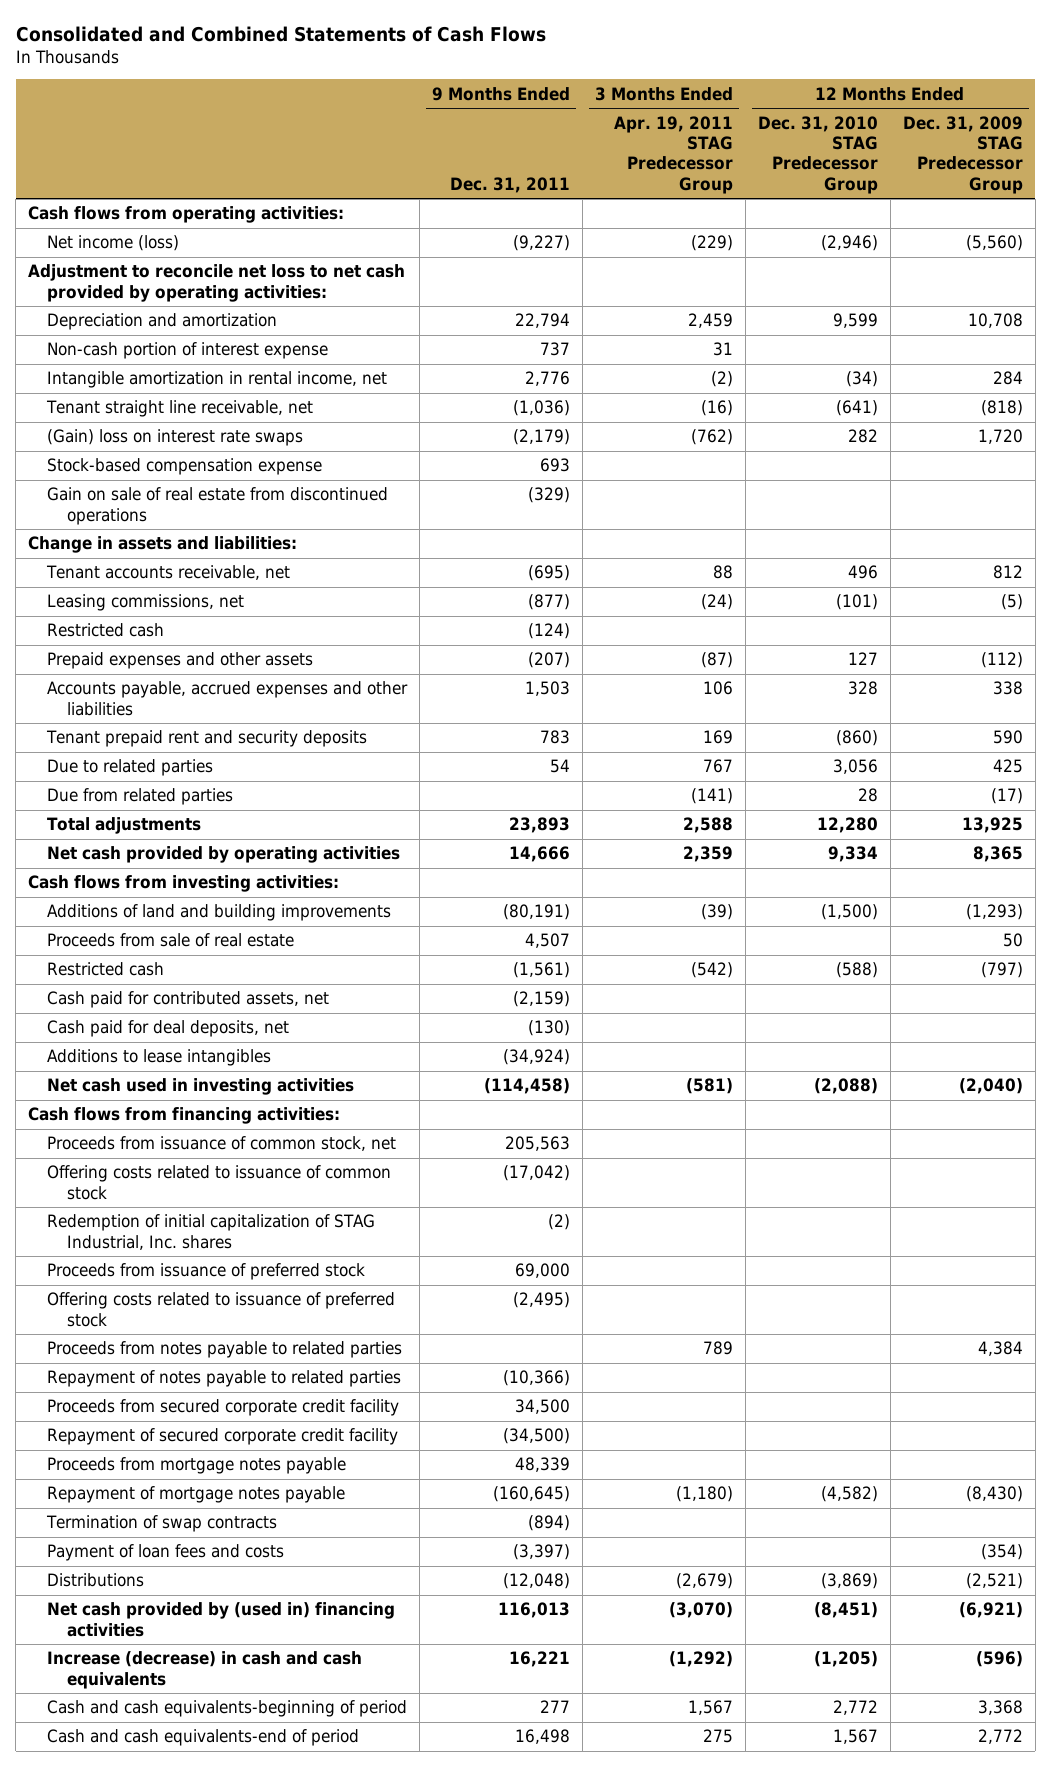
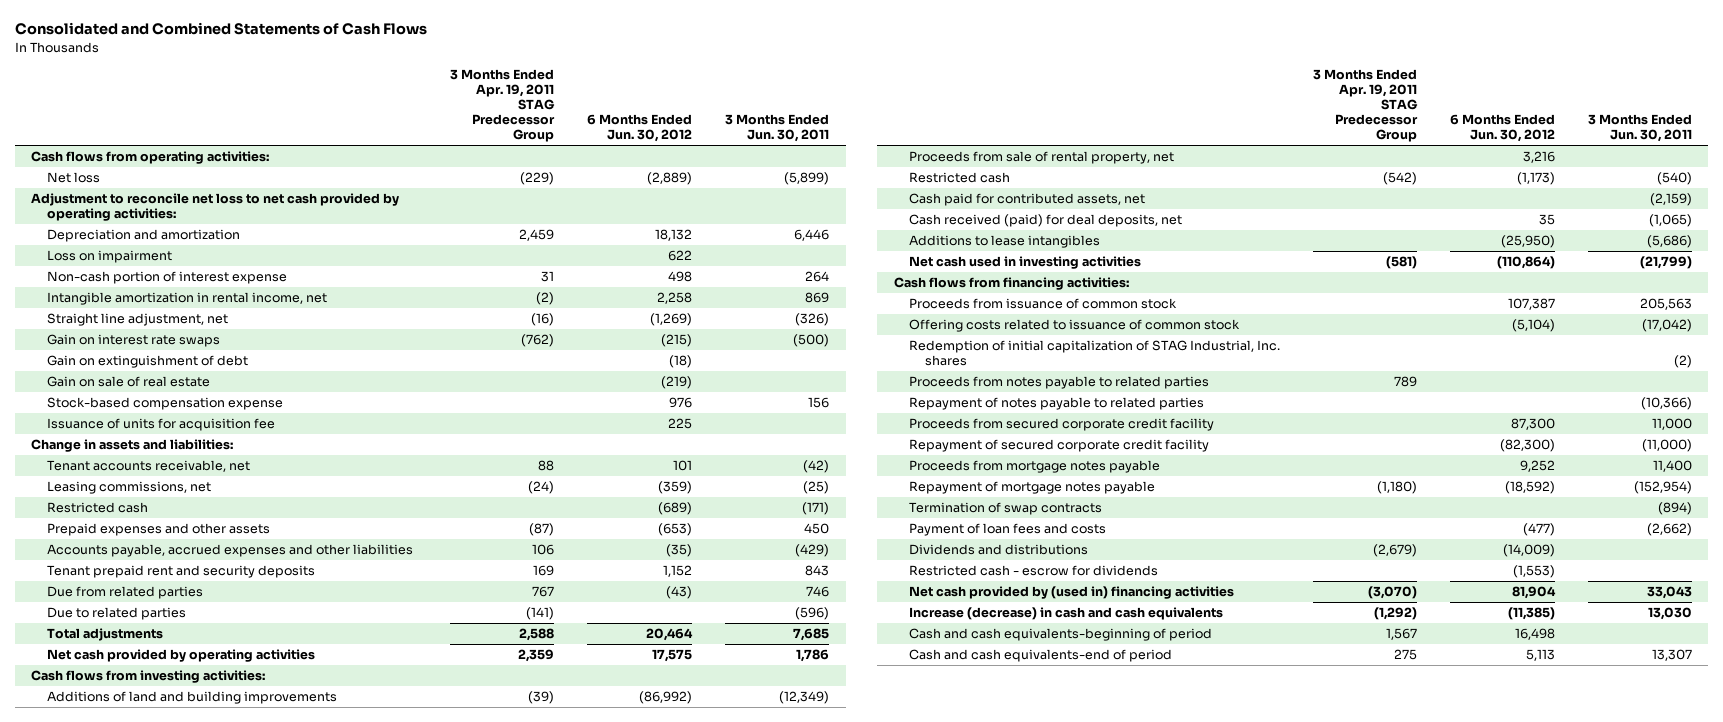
- | 9 Months Ended Dec. 31, 2011 | 3 Months Ended Apr. 19, 2011 STAG Predecessor Group | 12 Months Ended Dec. 31, 2010 STAG Predecessor Group | 12 Months Ended Dec. 31, 2009 STAG Predecessor Group
+ | 3 Months Ended Apr. 19, 2011 STAG Predecessor Group | 6 Months Ended Jun. 30, 2012 | 3 Months Ended Jun. 30, 2011
- Net income (loss) | (9,227) | (229) | (2,946) | (5,560)
+ Net loss | (229) | (2,889) | (5,899)
+ Loss on impairment | | 622 |
- Tenant straight line receivable, net | (1,036) | (16) | (641) | (818)
- (Gain) loss on interest rate swaps | (2,179) | (762) | 282 | 1,720
+ Straight line adjustment, net | (16) | (1,269) | (326)
+ Gain on interest rate swaps | (762) | (215) | (500)
+ Gain on extinguishment of debt | | (18) |
+ Gain on sale of real estate | | (219) |
- Gain on sale of real estate from discontinued operations | (329) | | |
+ Issuance of units for acquisition fee | | 225 |
- Due to related parties | 54 | 767 | 3,056 | 425
- Due from related parties | | (141) | 28 | (17)
+ Due from related parties | 767 | (43) | 746
+ Due to related parties | (141) | | (596)
- Proceeds from sale of real estate | 4,507 | | | 50
+ Proceeds from sale of rental property, net | | 3,216 |
- Cash paid for deal deposits, net | (130) | | |
+ Cash received (paid) for deal deposits, net | | 35 | (1,065)
- Proceeds from issuance of common stock, net | 205,563 | | |
+ Proceeds from issuance of common stock | | 107,387 | 205,563
- Proceeds from issuance of preferred stock | 69,000 | | |
- Offering costs related to issuance of preferred stock | (2,495) | | |
- Distributions | (12,048) | (2,679) | (3,869) | (2,521)
+ Dividends and distributions | (2,679) | (14,009) |
+ Restricted cash - escrow for dividends | | (1,553) |

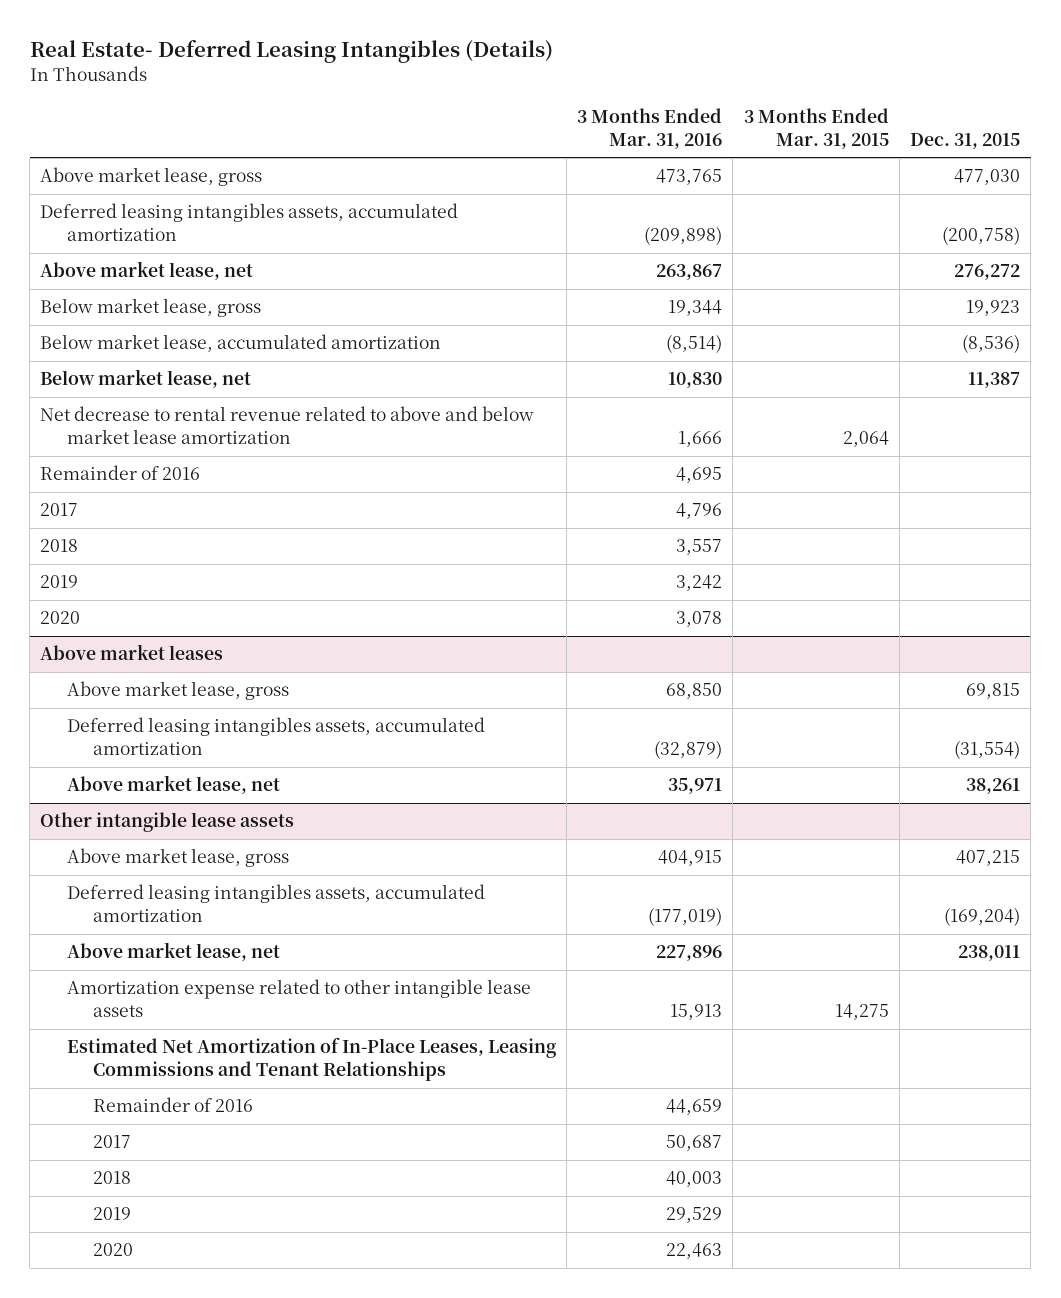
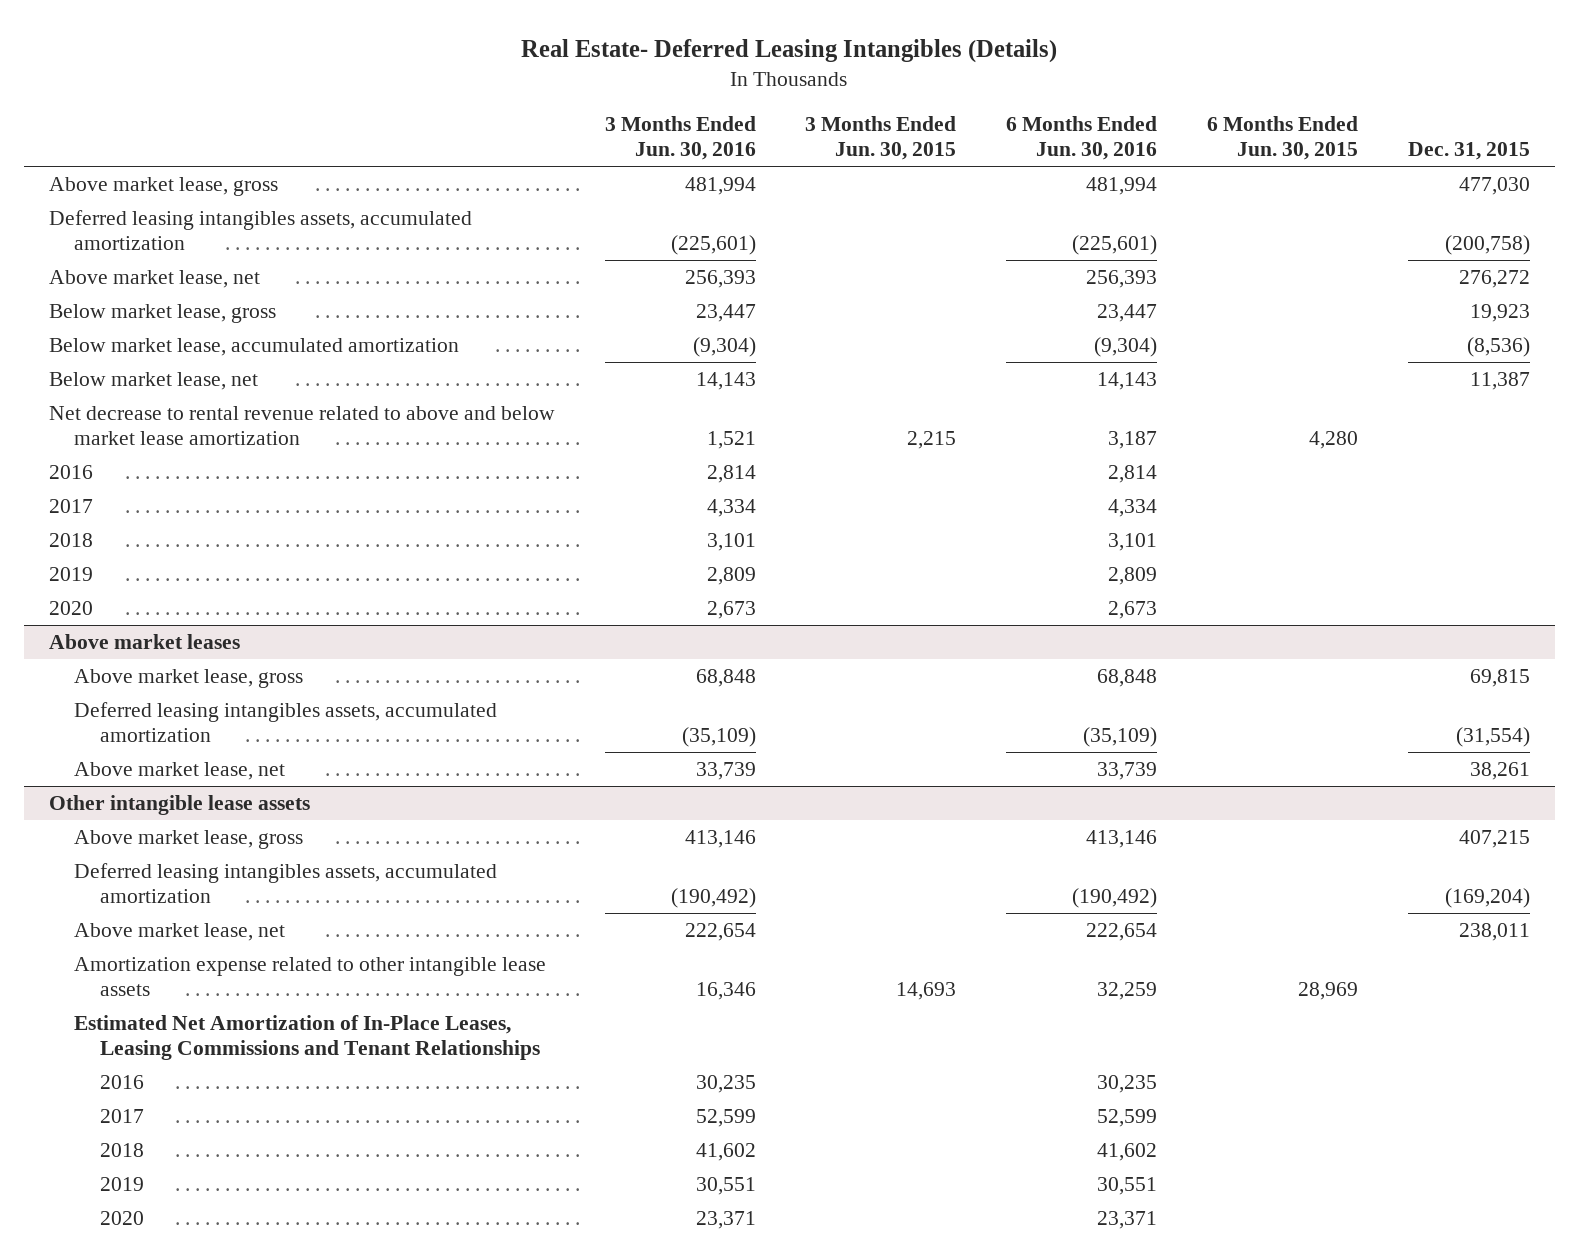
- | 3 Months Ended Mar. 31, 2016 | 3 Months Ended Mar. 31, 2015 | Dec. 31, 2015
+ | 3 Months Ended Jun. 30, 2016 | 3 Months Ended Jun. 30, 2015 | 6 Months Ended Jun. 30, 2016 | 6 Months Ended Jun. 30, 2015 | Dec. 31, 2015
- Remainder of 2016 | 4,695 | |
+ 2016 | 2,814 | | 2,814 | |
@ Other intangible lease assets
- Remainder of 2016 | 44,659 | |
+ 2016 | 30,235 | | 30,235 | |

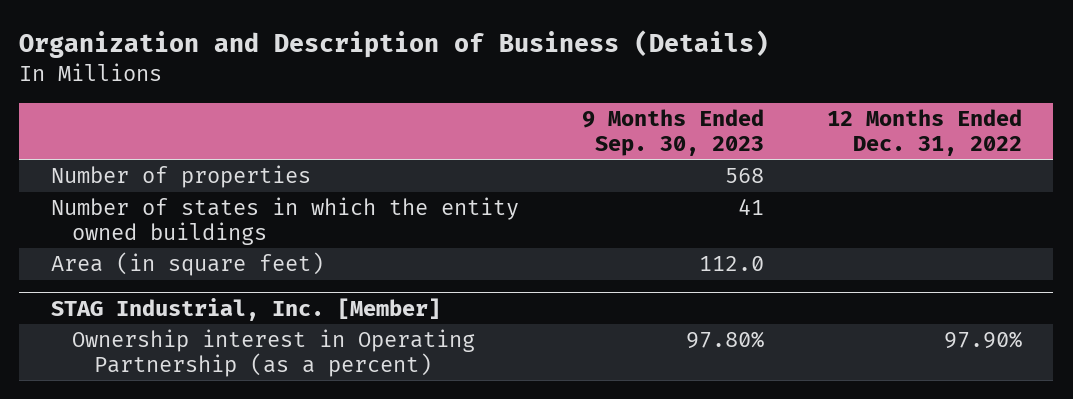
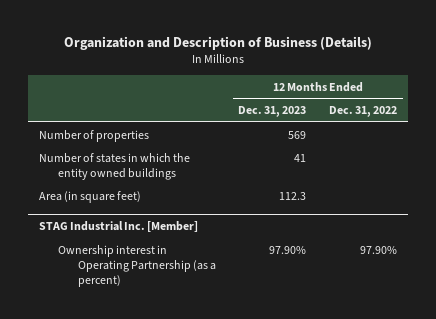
- | 9 Months Ended Sep. 30, 2023 | 12 Months Ended Dec. 31, 2022
+ | 12 Months Ended Dec. 31, 2023 | 12 Months Ended Dec. 31, 2022
- STAG Industrial, Inc. [Member]
+ STAG Industrial Inc. [Member]

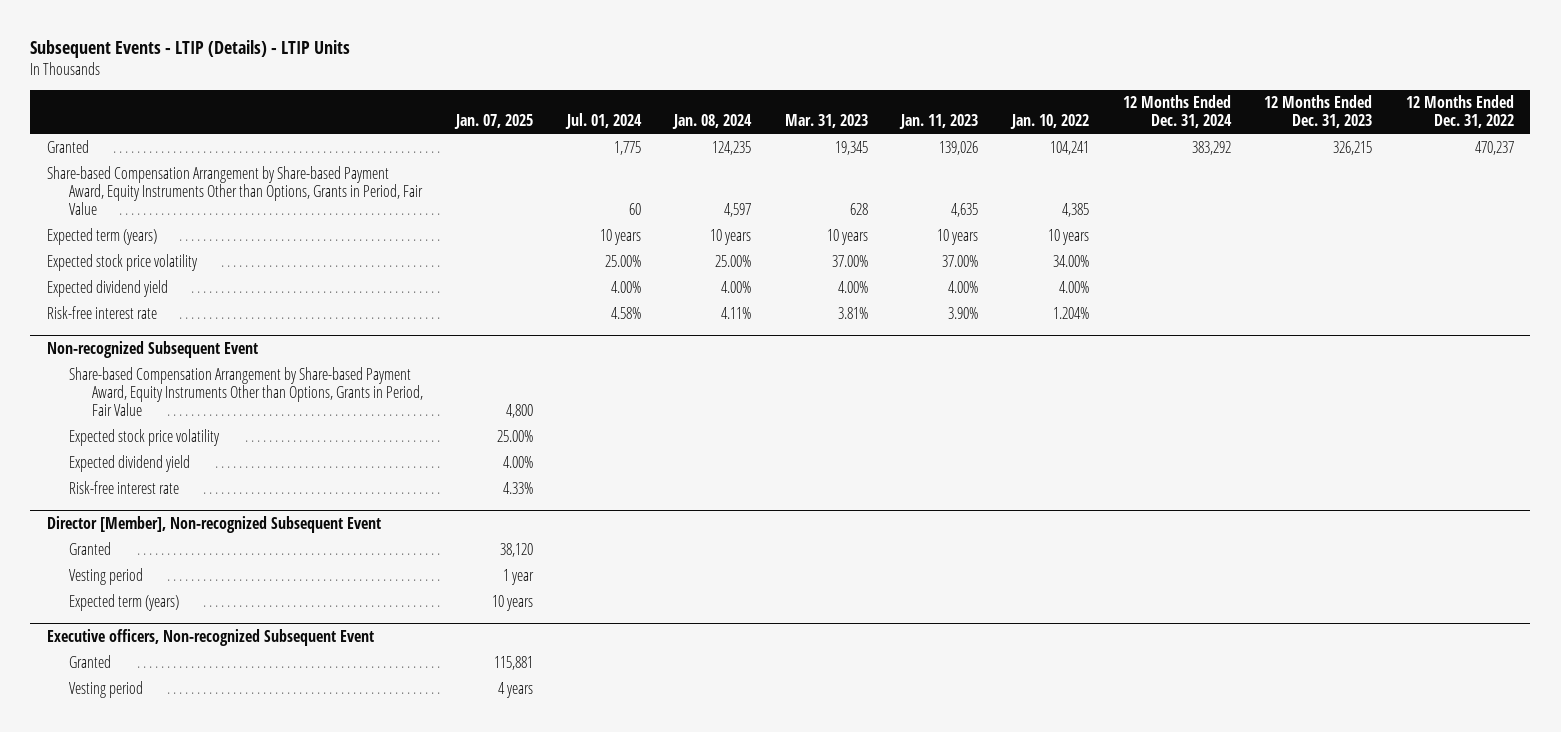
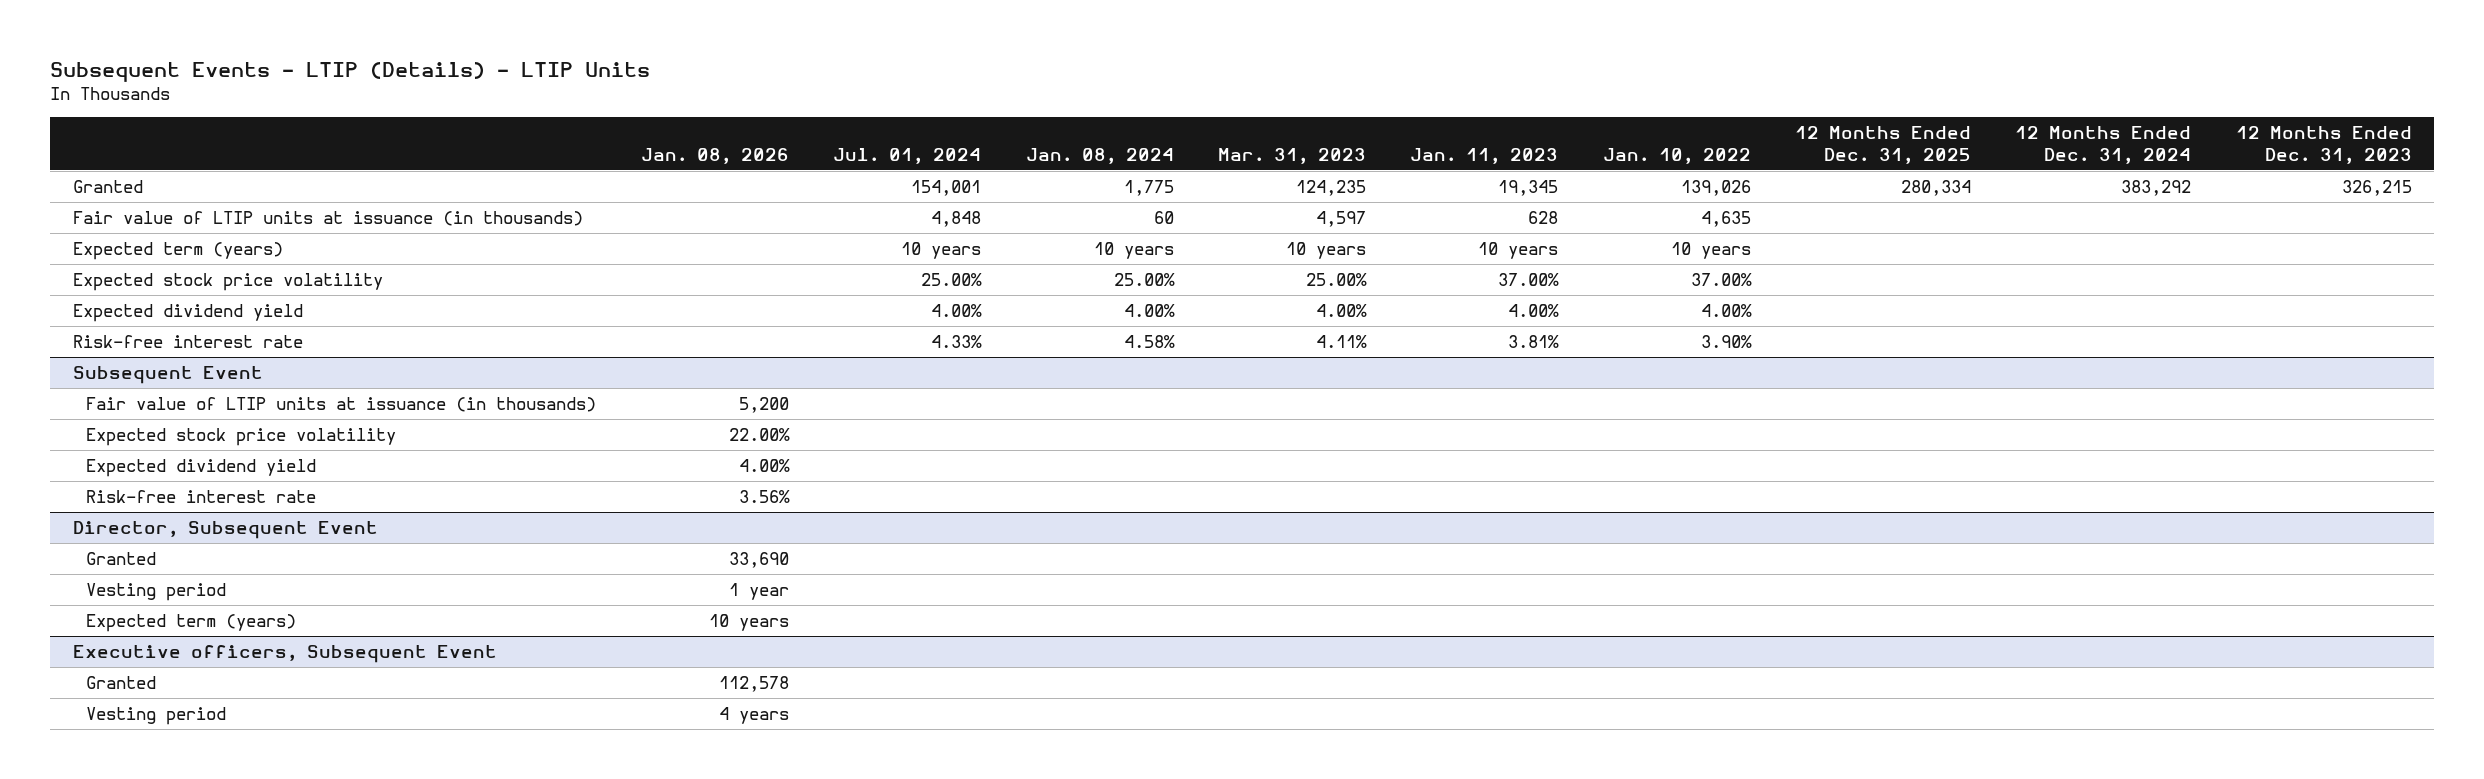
- | Jan. 07, 2025 | Jul. 01, 2024 | Jan. 08, 2024 | Mar. 31, 2023 | Jan. 11, 2023 | Jan. 10, 2022 | 12 Months Ended Dec. 31, 2024 | 12 Months Ended Dec. 31, 2023 | 12 Months Ended Dec. 31, 2022
+ | Jan. 08, 2026 | Jul. 01, 2024 | Jan. 08, 2024 | Mar. 31, 2023 | Jan. 11, 2023 | Jan. 10, 2022 | 12 Months Ended Dec. 31, 2025 | 12 Months Ended Dec. 31, 2024 | 12 Months Ended Dec. 31, 2023
- Granted | | 1,775 | 124,235 | 19,345 | 139,026 | 104,241 | 383,292 | 326,215 | 470,237
- Share-based Compensation Arrangement by Share-based Payment Award, Equity Instruments Other than Options, Grants in Period, Fair Value | | 60 | 4,597 | 628 | 4,635 | 4,385 | | |
+ Granted | | 154,001 | 1,775 | 124,235 | 19,345 | 139,026 | 280,334 | 383,292 | 326,215
+ Fair value of LTIP units at issuance (in thousands) | | 4,848 | 60 | 4,597 | 628 | 4,635 | | |
- Expected stock price volatility | | 25.00% | 25.00% | 37.00% | 37.00% | 34.00% | | |
+ Expected stock price volatility | | 25.00% | 25.00% | 25.00% | 37.00% | 37.00% | | |
- Risk-free interest rate | | 4.58% | 4.11% | 3.81% | 3.90% | 1.204% | | |
- Non-recognized Subsequent Event
- Share-based Compensation Arrangement by Share-based Payment Award, Equity Instruments Other than Options, Grants in Period, Fair Value | 4,800 | | | | | | | |
+ Risk-free interest rate | | 4.33% | 4.58% | 4.11% | 3.81% | 3.90% | | |
+ Subsequent Event
+ Fair value of LTIP units at issuance (in thousands) | 5,200 | | | | | | | |
- Director [Member], Non-recognized Subsequent Event
+ Director, Subsequent Event
- Executive officers, Non-recognized Subsequent Event
+ Executive officers, Subsequent Event

